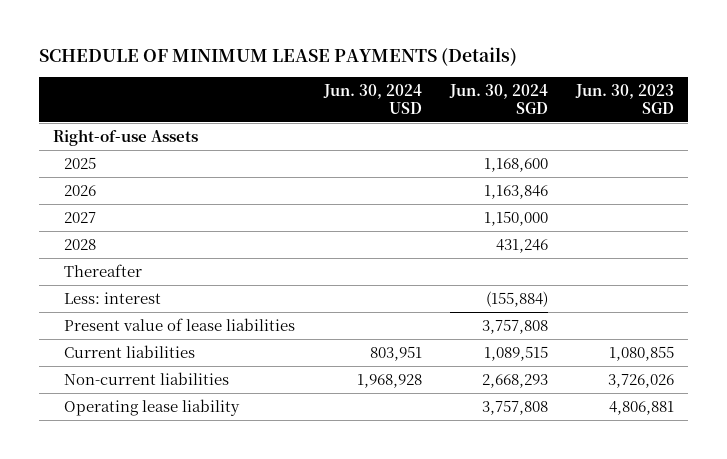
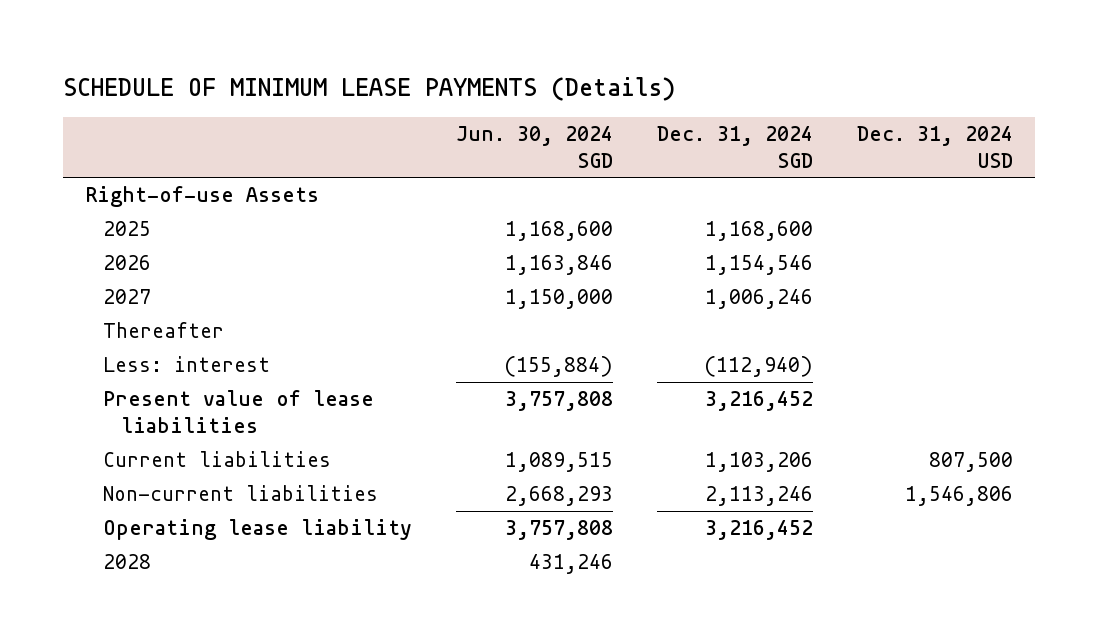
- | Jun. 30, 2024 USD | Jun. 30, 2024 SGD | Jun. 30, 2023 SGD
+ | Jun. 30, 2024 SGD | Dec. 31, 2024 SGD | Dec. 31, 2024 USD
moved down: 2028 | 431,246 | |

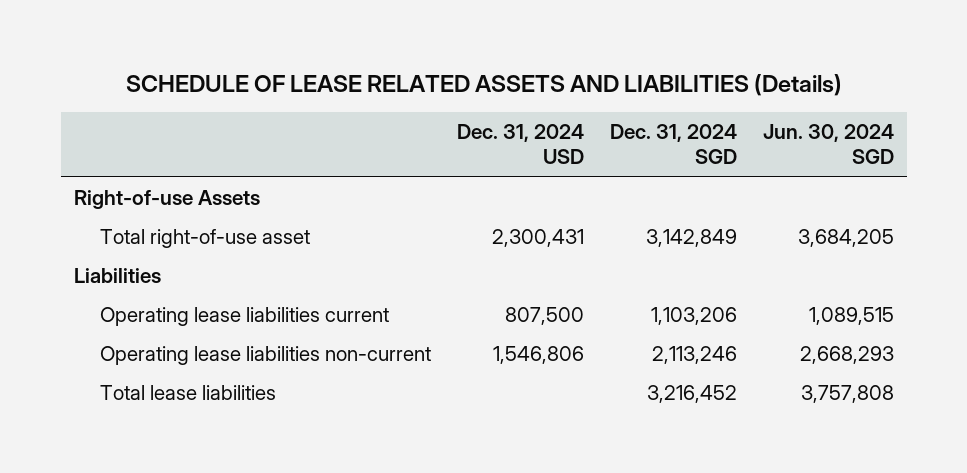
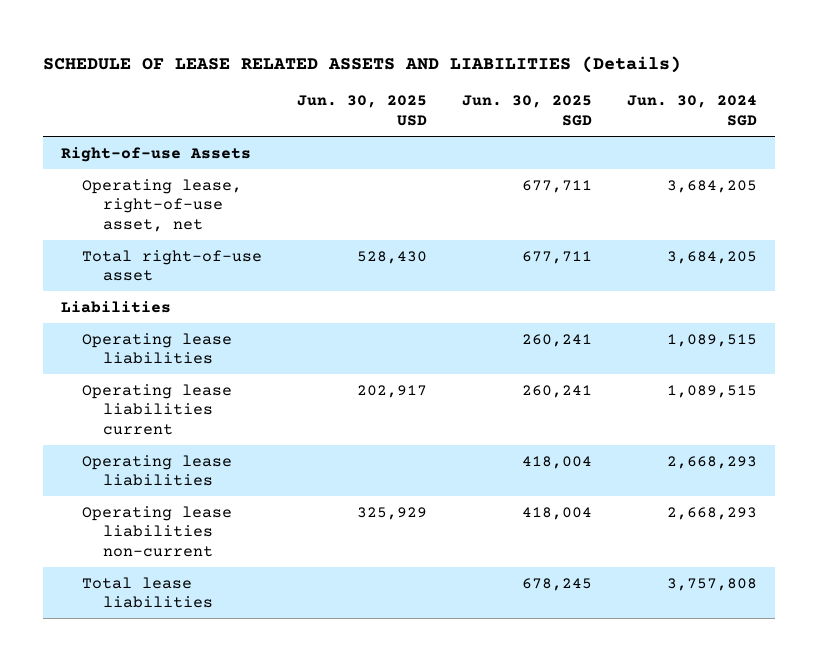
- | Dec. 31, 2024 USD | Dec. 31, 2024 SGD | Jun. 30, 2024 SGD
+ | Jun. 30, 2025 USD | Jun. 30, 2025 SGD | Jun. 30, 2024 SGD
+ Operating lease, right-of-use asset, net | | 677,711 | 3,684,205
+ Operating lease liabilities | | 260,241 | 1,089,515
+ Operating lease liabilities | | 418,004 | 2,668,293

